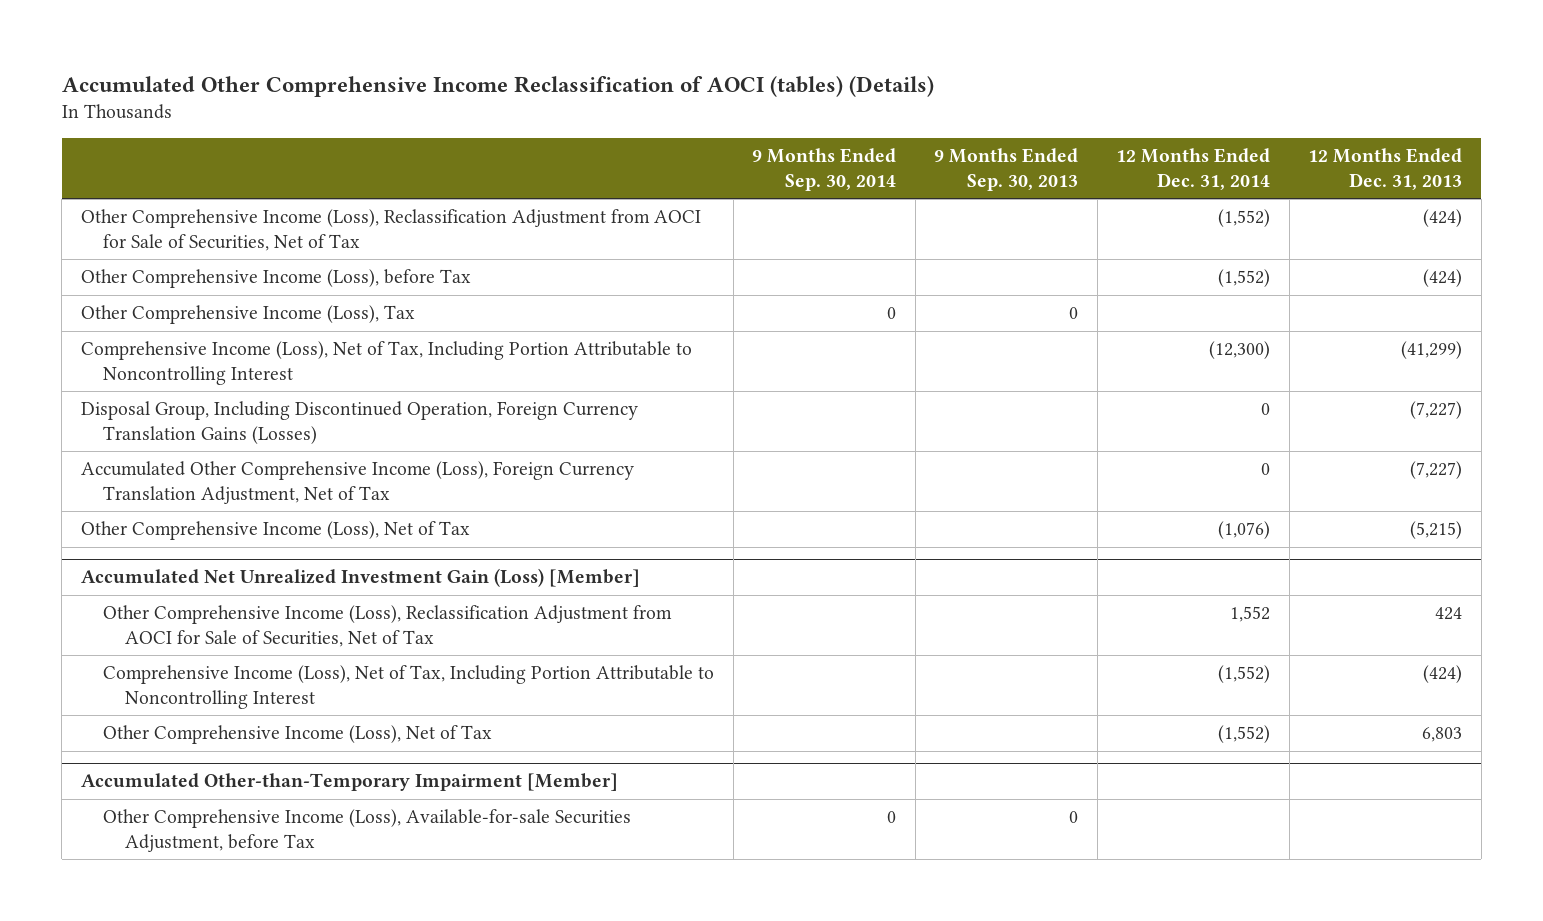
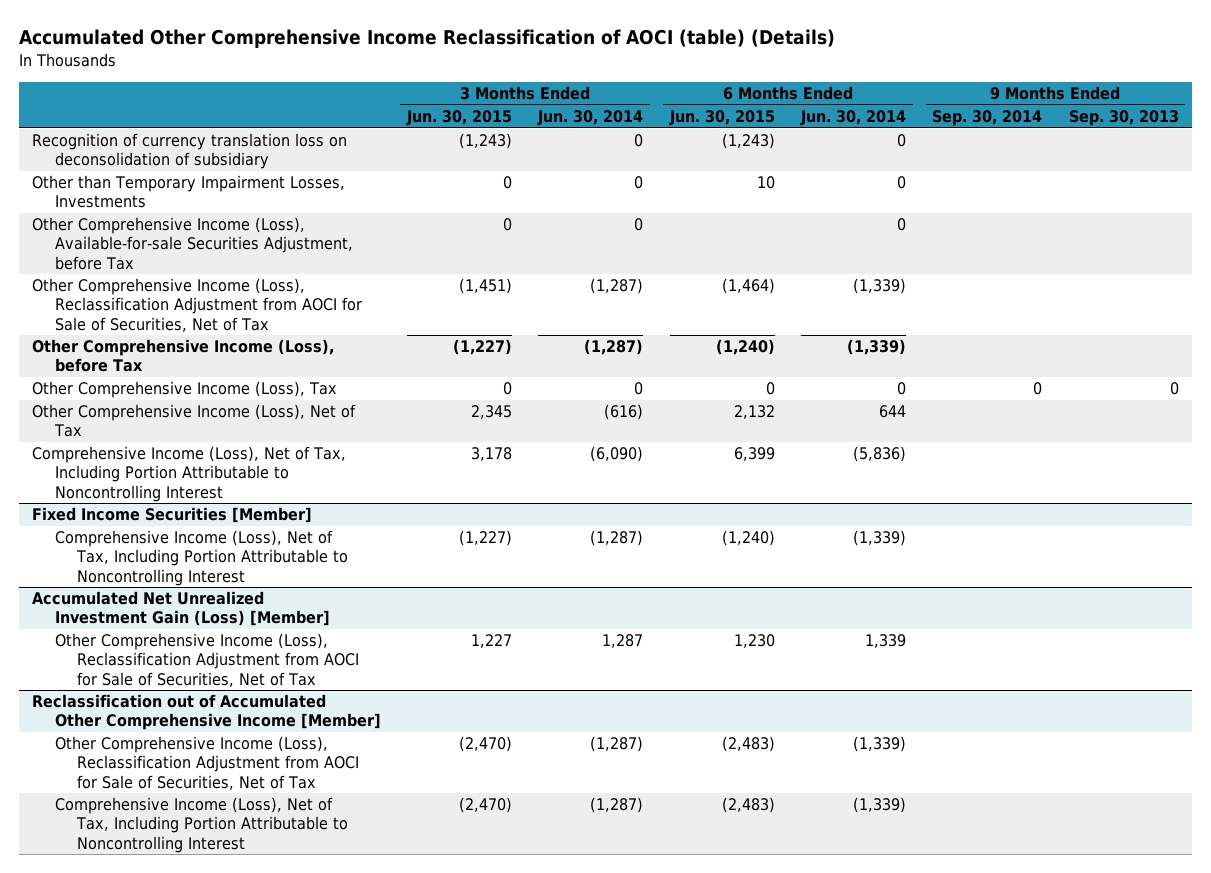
- Accumulated Other Comprehensive Income Reclassification of AOCI (tables) (Details)
+ Accumulated Other Comprehensive Income Reclassification of AOCI (table) (Details)
- | 9 Months Ended Sep. 30, 2014 | 9 Months Ended Sep. 30, 2013 | 12 Months Ended Dec. 31, 2014 | 12 Months Ended Dec. 31, 2013
+ | 3 Months Ended Jun. 30, 2015 | 3 Months Ended Jun. 30, 2014 | 6 Months Ended Jun. 30, 2015 | 6 Months Ended Jun. 30, 2014 | 9 Months Ended Sep. 30, 2014 | 9 Months Ended Sep. 30, 2013
+ Recognition of currency translation loss on deconsolidation of subsidiary | (1,243) | 0 | (1,243) | 0 | |
+ Other than Temporary Impairment Losses, Investments | 0 | 0 | 10 | 0 | |
+ Other Comprehensive Income (Loss), Available-for-sale Securities Adjustment, before Tax | 0 | 0 | | 0 | |
- Disposal Group, Including Discontinued Operation, Foreign Currency Translation Gains (Losses) | | | 0 | (7,227)
- Accumulated Other Comprehensive Income (Loss), Foreign Currency Translation Adjustment, Net of Tax | | | 0 | (7,227)
moved down: Comprehensive Income (Loss), Net of Tax, Including Portion Attributable to Noncontrolling Interest | 3,178 | (6,090) | 6,399 | (5,836) | |
+ Fixed Income Securities [Member]
+ Comprehensive Income (Loss), Net of Tax, Including Portion Attributable to Noncontrolling Interest | (1,227) | (1,287) | (1,240) | (1,339) | |
@ Accumulated Net Unrealized Investment Gain (Loss) [Member]
- Comprehensive Income (Loss), Net of Tax, Including Portion Attributable to Noncontrolling Interest | | | (1,552) | (424)
- Other Comprehensive Income (Loss), Net of Tax | | | (1,552) | 6,803
- Accumulated Other-than-Temporary Impairment [Member]
- Other Comprehensive Income (Loss), Available-for-sale Securities Adjustment, before Tax | 0 | 0 | |
+ Reclassification out of Accumulated Other Comprehensive Income [Member]
+ Other Comprehensive Income (Loss), Reclassification Adjustment from AOCI for Sale of Securities, Net of Tax | (2,470) | (1,287) | (2,483) | (1,339) | |
+ Comprehensive Income (Loss), Net of Tax, Including Portion Attributable to Noncontrolling Interest | (2,470) | (1,287) | (2,483) | (1,339) | |

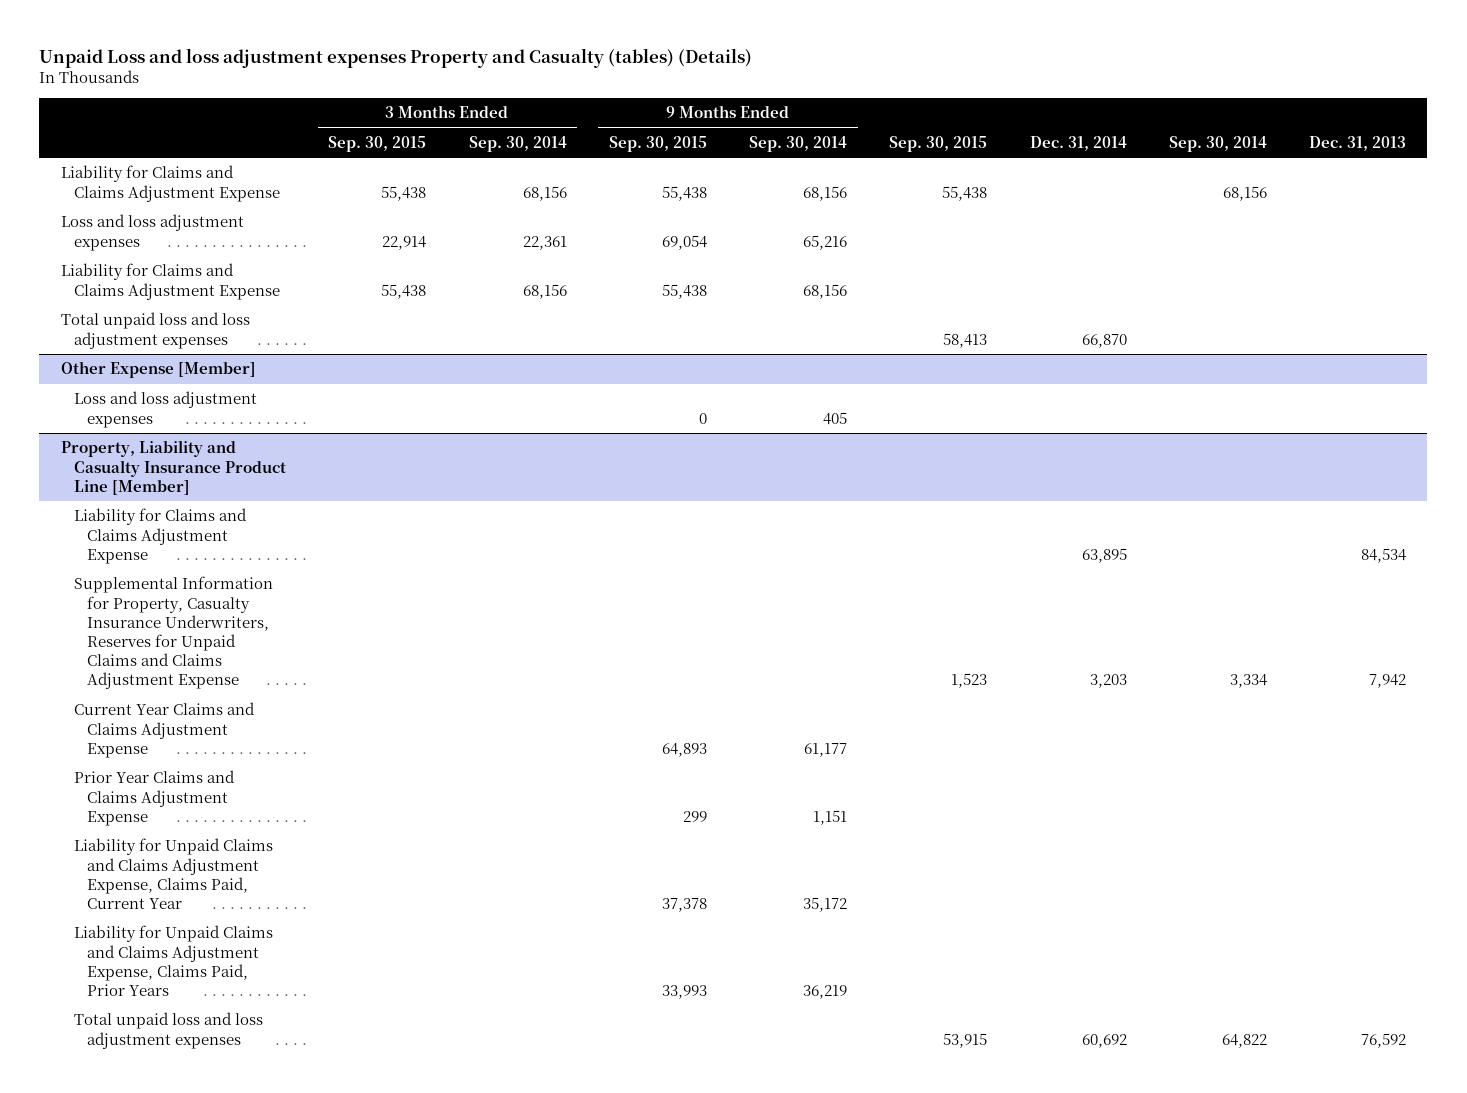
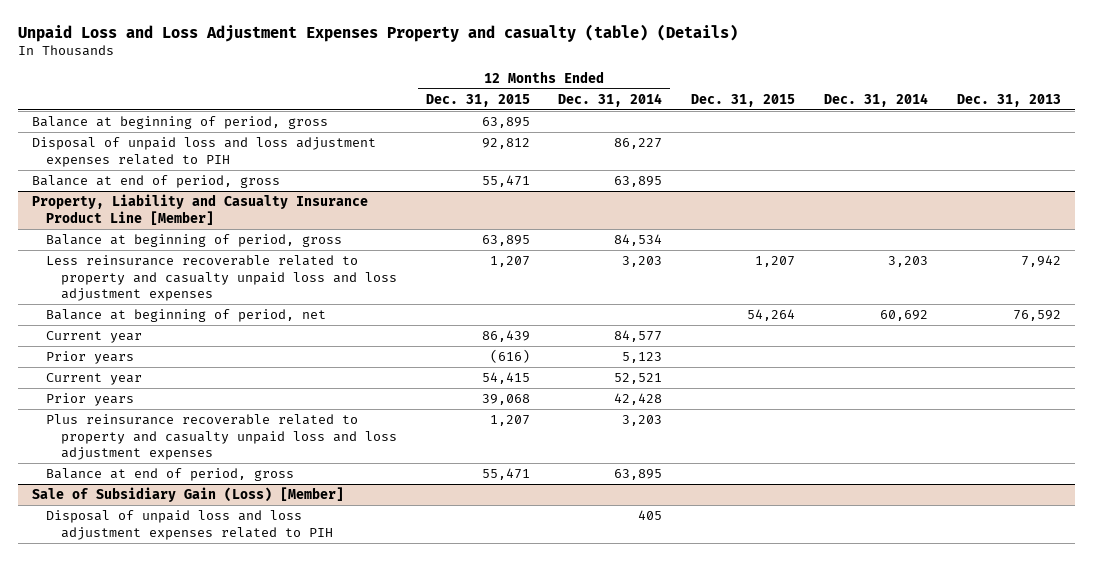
- Unpaid Loss and loss adjustment expenses Property and Casualty (tables) (Details)
+ Unpaid Loss and Loss Adjustment Expenses Property and casualty (table) (Details)
- | 3 Months Ended Sep. 30, 2015 | 3 Months Ended Sep. 30, 2014 | 9 Months Ended Sep. 30, 2015 | 9 Months Ended Sep. 30, 2014 | Sep. 30, 2015 | Dec. 31, 2014 | Sep. 30, 2014 | Dec. 31, 2013
+ | 12 Months Ended Dec. 31, 2015 | 12 Months Ended Dec. 31, 2014 | Dec. 31, 2015 | Dec. 31, 2014 | Dec. 31, 2013
- Liability for Claims and Claims Adjustment Expense | 55,438 | 68,156 | 55,438 | 68,156 | 55,438 | | 68,156 |
- Loss and loss adjustment expenses | 22,914 | 22,361 | 69,054 | 65,216 | | | |
- Liability for Claims and Claims Adjustment Expense | 55,438 | 68,156 | 55,438 | 68,156 | | | |
- Total unpaid loss and loss adjustment expenses | | | | | 58,413 | 66,870 | |
- Other Expense [Member]
- Loss and loss adjustment expenses | | | 0 | 405 | | | |
+ Balance at beginning of period, gross | 63,895 | | | |
+ Disposal of unpaid loss and loss adjustment expenses related to PIH | 92,812 | 86,227 | | |
+ Balance at end of period, gross | 55,471 | 63,895 | | |
@ Property, Liability and Casualty Insurance Product Line [Member]
- Liability for Claims and Claims Adjustment Expense | | | | | | 63,895 | | 84,534
- Supplemental Information for Property, Casualty Insurance Underwriters, Reserves for Unpaid Claims and Claims Adjustment Expense | | | | | 1,523 | 3,203 | 3,334 | 7,942
- Current Year Claims and Claims Adjustment Expense | | | 64,893 | 61,177 | | | |
- Prior Year Claims and Claims Adjustment Expense | | | 299 | 1,151 | | | |
- Liability for Unpaid Claims and Claims Adjustment Expense, Claims Paid, Current Year | | | 37,378 | 35,172 | | | |
- Liability for Unpaid Claims and Claims Adjustment Expense, Claims Paid, Prior Years | | | 33,993 | 36,219 | | | |
- Total unpaid loss and loss adjustment expenses | | | | | 53,915 | 60,692 | 64,822 | 76,592
+ Balance at beginning of period, gross | 63,895 | 84,534 | | |
+ Less reinsurance recoverable related to property and casualty unpaid loss and loss adjustment expenses | 1,207 | 3,203 | 1,207 | 3,203 | 7,942
+ Balance at beginning of period, net | | | 54,264 | 60,692 | 76,592
+ Current year | 86,439 | 84,577 | | |
+ Prior years | (616) | 5,123 | | |
+ Current year | 54,415 | 52,521 | | |
+ Prior years | 39,068 | 42,428 | | |
+ Plus reinsurance recoverable related to property and casualty unpaid loss and loss adjustment expenses | 1,207 | 3,203 | | |
+ Balance at end of period, gross | 55,471 | 63,895 | | |
+ Sale of Subsidiary Gain (Loss) [Member]
+ Disposal of unpaid loss and loss adjustment expenses related to PIH | | 405 | | |

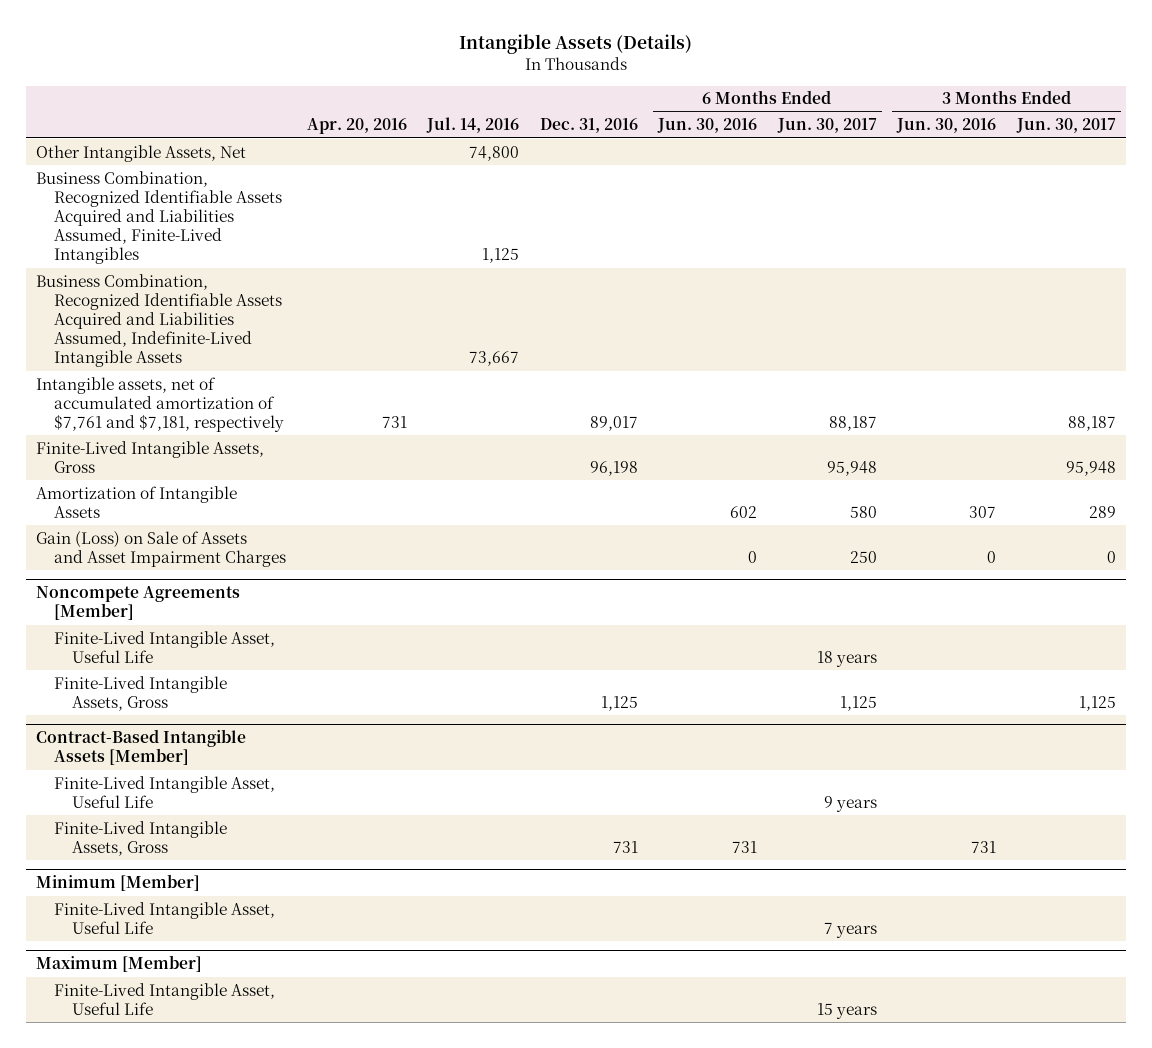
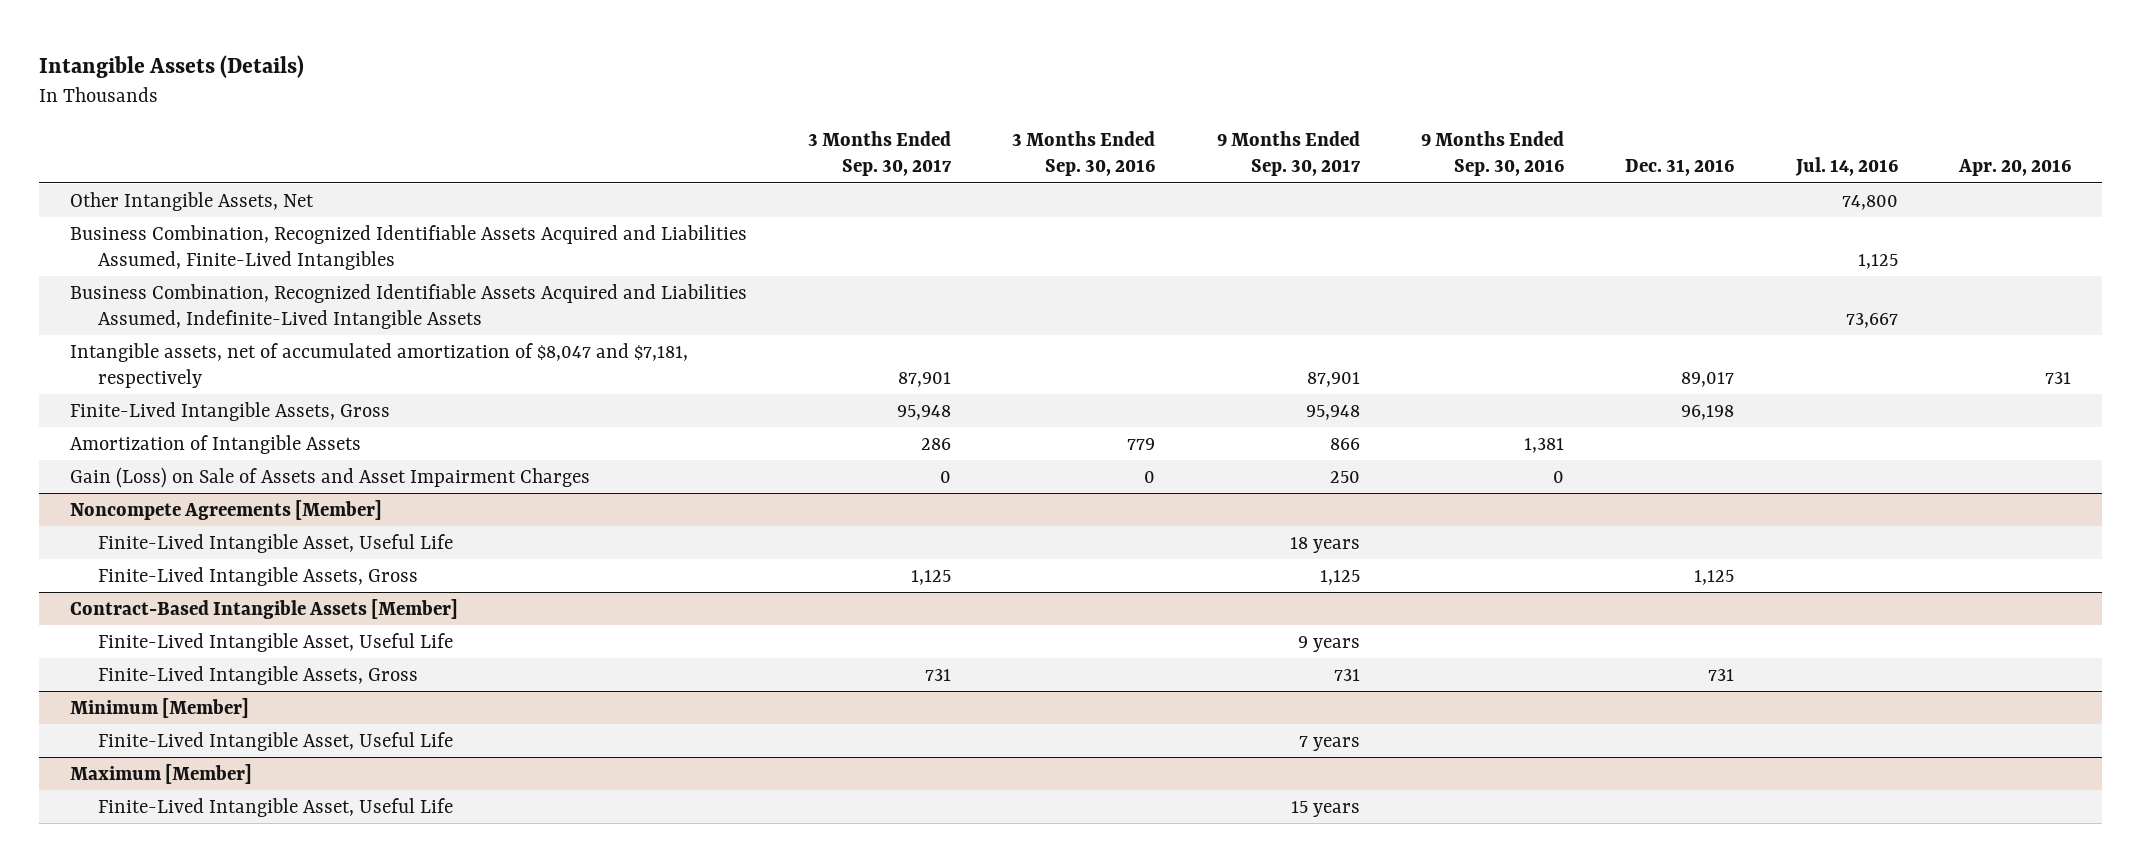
- | Apr. 20, 2016 | Jul. 14, 2016 | Dec. 31, 2016 | 6 Months Ended Jun. 30, 2016 | 6 Months Ended Jun. 30, 2017 | 3 Months Ended Jun. 30, 2016 | 3 Months Ended Jun. 30, 2017
+ | 3 Months Ended Sep. 30, 2017 | 3 Months Ended Sep. 30, 2016 | 9 Months Ended Sep. 30, 2017 | 9 Months Ended Sep. 30, 2016 | Dec. 31, 2016 | Jul. 14, 2016 | Apr. 20, 2016
- Intangible assets, net of accumulated amortization of $7,761 and $7,181, respectively | 731 | | 89,017 | | 88,187 | | 88,187
+ Intangible assets, net of accumulated amortization of $8,047 and $7,181, respectively | 87,901 | | 87,901 | | 89,017 | | 731

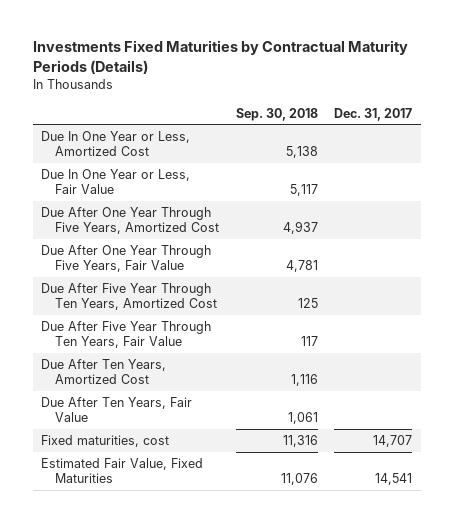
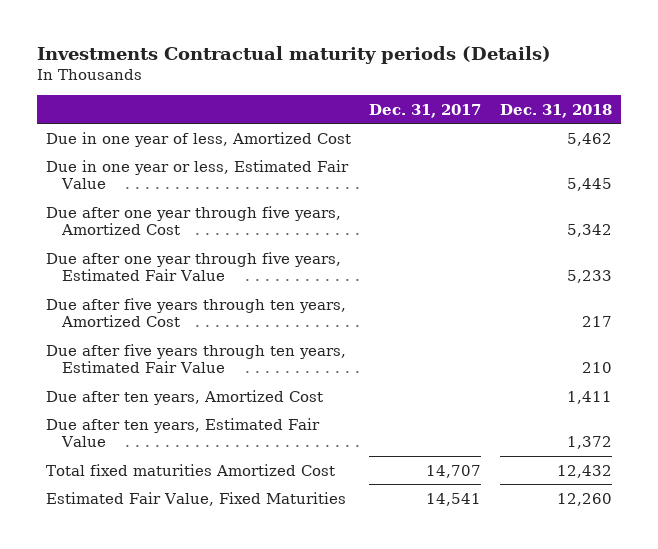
- Investments Fixed Maturities by Contractual Maturity Periods (Details)
+ Investments Contractual maturity periods (Details)
- | Sep. 30, 2018 | Dec. 31, 2017
+ | Dec. 31, 2017 | Dec. 31, 2018
- Due In One Year or Less, Amortized Cost | 5,138 |
- Due In One Year or Less, Fair Value | 5,117 |
- Due After One Year Through Five Years, Amortized Cost | 4,937 |
- Due After One Year Through Five Years, Fair Value | 4,781 |
- Due After Five Year Through Ten Years, Amortized Cost | 125 |
- Due After Five Year Through Ten Years, Fair Value | 117 |
- Due After Ten Years, Amortized Cost | 1,116 |
- Due After Ten Years, Fair Value | 1,061 |
- Fixed maturities, cost | 11,316 | 14,707
+ Due in one year of less, Amortized Cost | | 5,462
+ Due in one year or less, Estimated Fair Value | | 5,445
+ Due after one year through five years, Amortized Cost | | 5,342
+ Due after one year through five years, Estimated Fair Value | | 5,233
+ Due after five years through ten years, Amortized Cost | | 217
+ Due after five years through ten years, Estimated Fair Value | | 210
+ Due after ten years, Amortized Cost | | 1,411
+ Due after ten years, Estimated Fair Value | | 1,372
+ Total fixed maturities Amortized Cost | 14,707 | 12,432

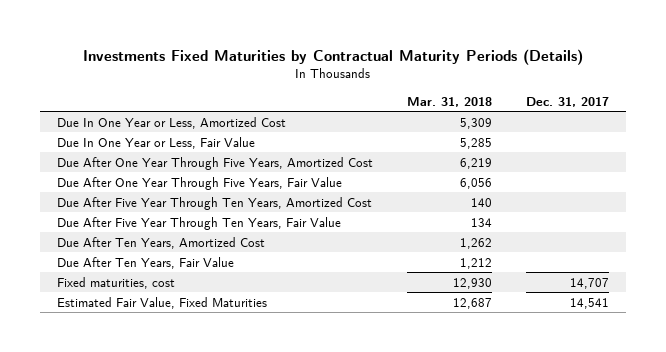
- Investments Contractual maturity periods (Details)
+ Investments Fixed Maturities by Contractual Maturity Periods (Details)
- | Dec. 31, 2017 | Dec. 31, 2018
+ | Mar. 31, 2018 | Dec. 31, 2017
- Due in one year of less, Amortized Cost | | 5,462
- Due in one year or less, Estimated Fair Value | | 5,445
- Due after one year through five years, Amortized Cost | | 5,342
- Due after one year through five years, Estimated Fair Value | | 5,233
- Due after five years through ten years, Amortized Cost | | 217
- Due after five years through ten years, Estimated Fair Value | | 210
- Due after ten years, Amortized Cost | | 1,411
- Due after ten years, Estimated Fair Value | | 1,372
- Total fixed maturities Amortized Cost | 14,707 | 12,432
+ Due In One Year or Less, Amortized Cost | 5,309 |
+ Due In One Year or Less, Fair Value | 5,285 |
+ Due After One Year Through Five Years, Amortized Cost | 6,219 |
+ Due After One Year Through Five Years, Fair Value | 6,056 |
+ Due After Five Year Through Ten Years, Amortized Cost | 140 |
+ Due After Five Year Through Ten Years, Fair Value | 134 |
+ Due After Ten Years, Amortized Cost | 1,262 |
+ Due After Ten Years, Fair Value | 1,212 |
+ Fixed maturities, cost | 12,930 | 14,707

